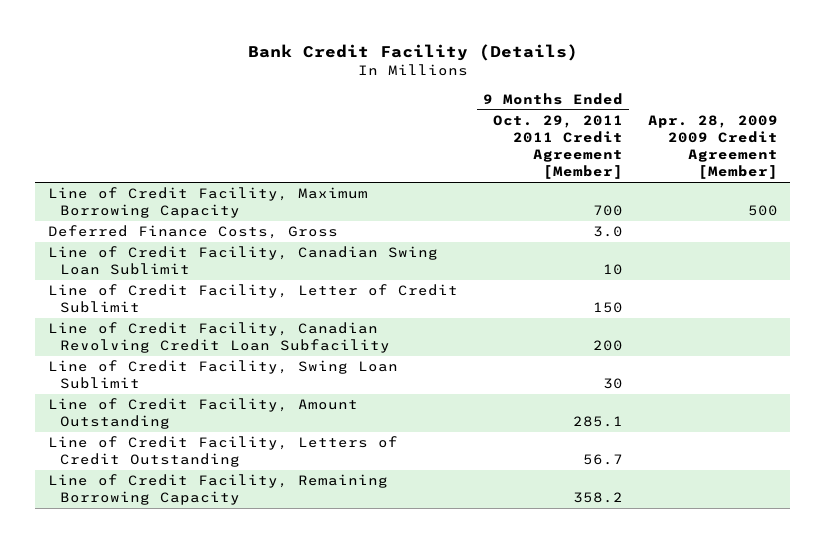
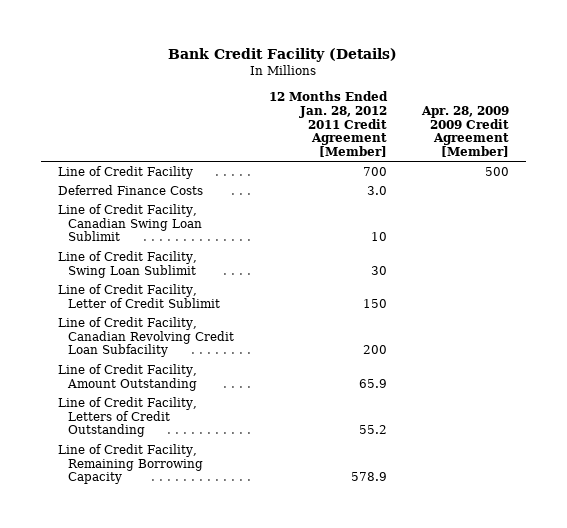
- | 9 Months Ended Oct. 29, 2011 2011 Credit Agreement [Member] | Apr. 28, 2009 2009 Credit Agreement [Member]
+ | 12 Months Ended Jan. 28, 2012 2011 Credit Agreement [Member] | Apr. 28, 2009 2009 Credit Agreement [Member]
- Line of Credit Facility, Maximum Borrowing Capacity | 700 | 500
- Deferred Finance Costs, Gross | 3.0 |
+ Line of Credit Facility | 700 | 500
+ Deferred Finance Costs | 3.0 |
moved up: Line of Credit Facility, Swing Loan Sublimit | 30 |

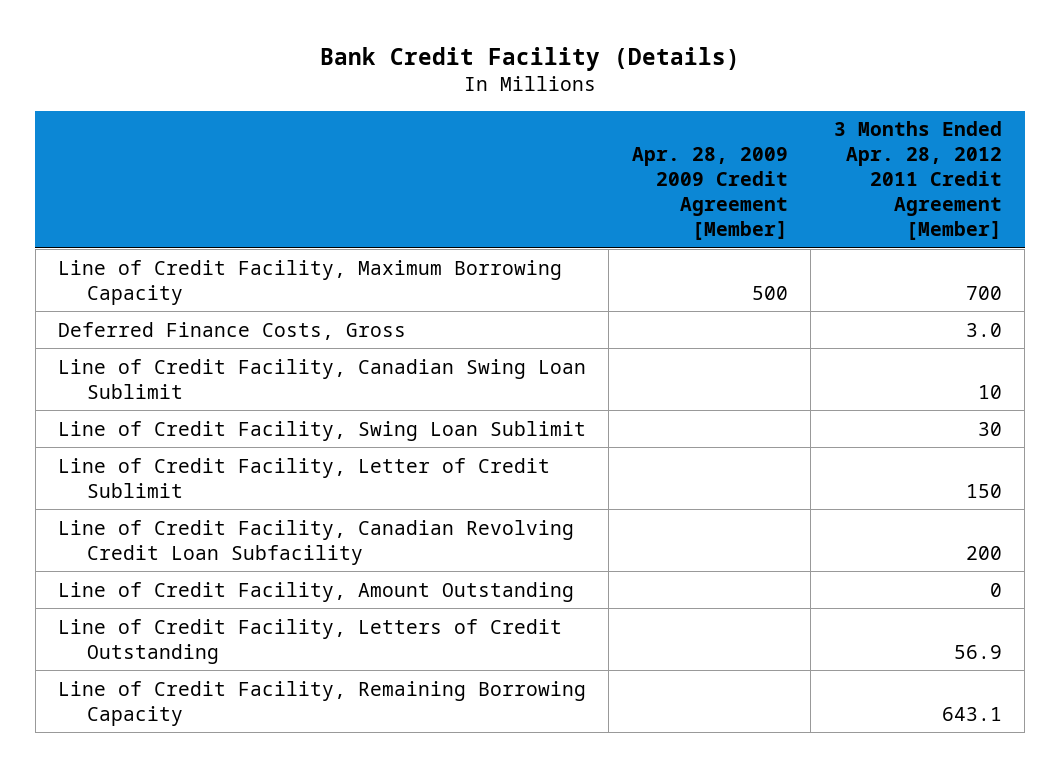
- | 12 Months Ended Jan. 28, 2012 2011 Credit Agreement [Member] | Apr. 28, 2009 2009 Credit Agreement [Member]
+ | Apr. 28, 2009 2009 Credit Agreement [Member] | 3 Months Ended Apr. 28, 2012 2011 Credit Agreement [Member]
- Line of Credit Facility | 700 | 500
- Deferred Finance Costs | 3.0 |
+ Line of Credit Facility, Maximum Borrowing Capacity | 500 | 700
+ Deferred Finance Costs, Gross | | 3.0

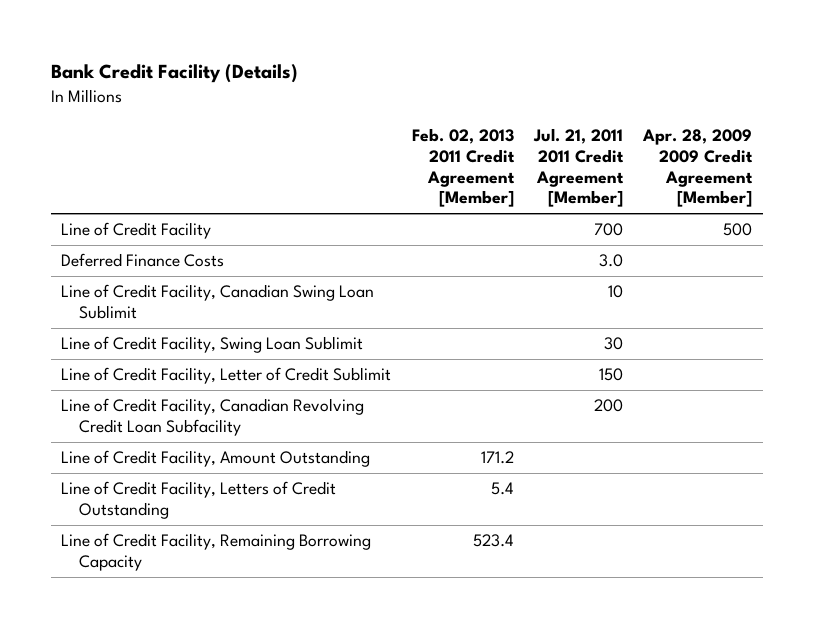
- | Apr. 28, 2009 2009 Credit Agreement [Member] | 3 Months Ended Apr. 28, 2012 2011 Credit Agreement [Member]
+ | Feb. 02, 2013 2011 Credit Agreement [Member] | Jul. 21, 2011 2011 Credit Agreement [Member] | Apr. 28, 2009 2009 Credit Agreement [Member]
- Line of Credit Facility, Maximum Borrowing Capacity | 500 | 700
- Deferred Finance Costs, Gross | | 3.0
+ Line of Credit Facility | | 700 | 500
+ Deferred Finance Costs | | 3.0 |

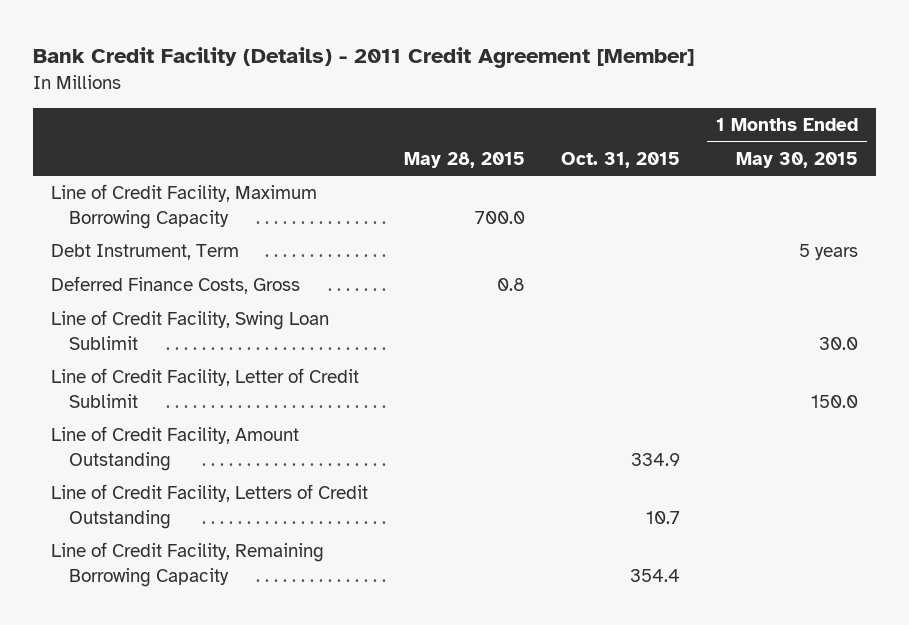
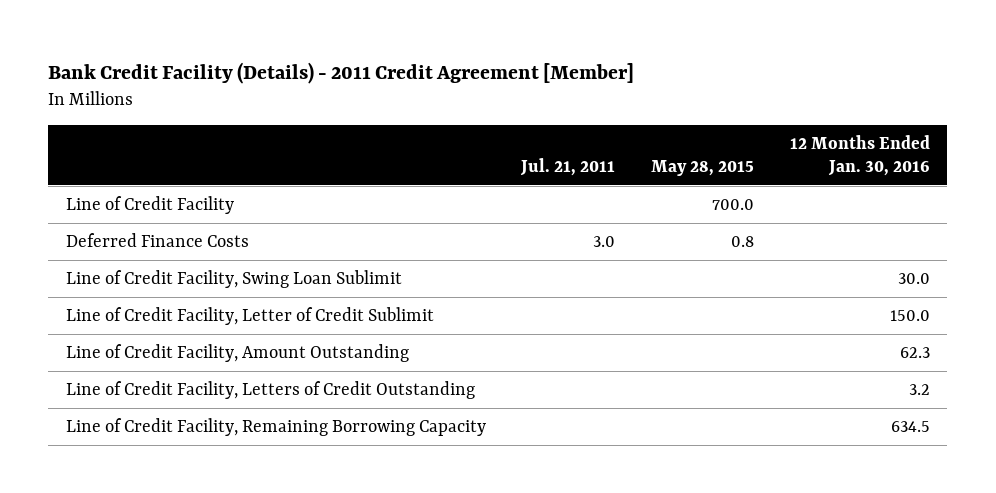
- | May 28, 2015 | Oct. 31, 2015 | 1 Months Ended May 30, 2015
+ | Jul. 21, 2011 | May 28, 2015 | 12 Months Ended Jan. 30, 2016
- Line of Credit Facility, Maximum Borrowing Capacity | 700.0 | |
- Debt Instrument, Term | | | 5 years
- Deferred Finance Costs, Gross | 0.8 | |
+ Line of Credit Facility | | 700.0 |
+ Deferred Finance Costs | 3.0 | 0.8 |

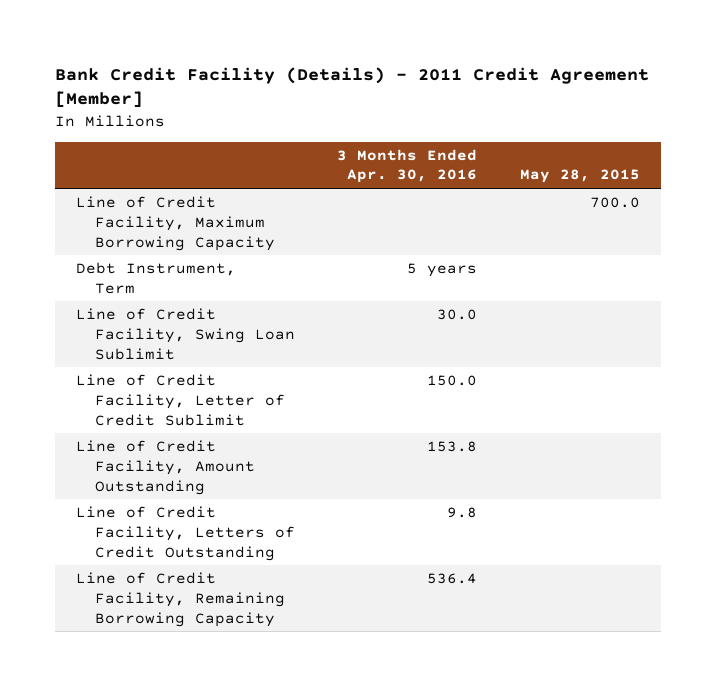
- | Jul. 21, 2011 | May 28, 2015 | 12 Months Ended Jan. 30, 2016
+ | 3 Months Ended Apr. 30, 2016 | May 28, 2015
- Line of Credit Facility | | 700.0 |
- Deferred Finance Costs | 3.0 | 0.8 |
+ Line of Credit Facility, Maximum Borrowing Capacity | | 700.0
+ Debt Instrument, Term | 5 years |

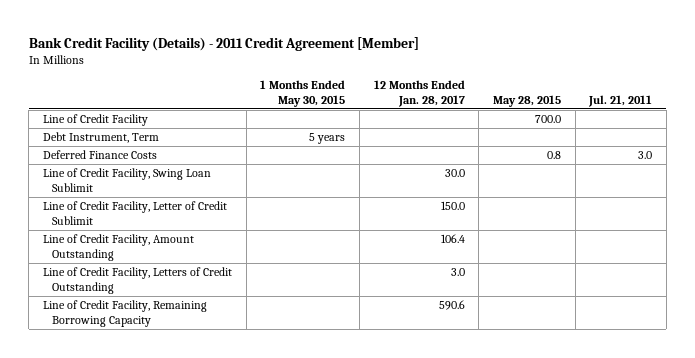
- | 3 Months Ended Apr. 30, 2016 | May 28, 2015
+ | 1 Months Ended May 30, 2015 | 12 Months Ended Jan. 28, 2017 | May 28, 2015 | Jul. 21, 2011
- Line of Credit Facility, Maximum Borrowing Capacity | | 700.0
+ Line of Credit Facility | | | 700.0 |
+ Deferred Finance Costs | | | 0.8 | 3.0

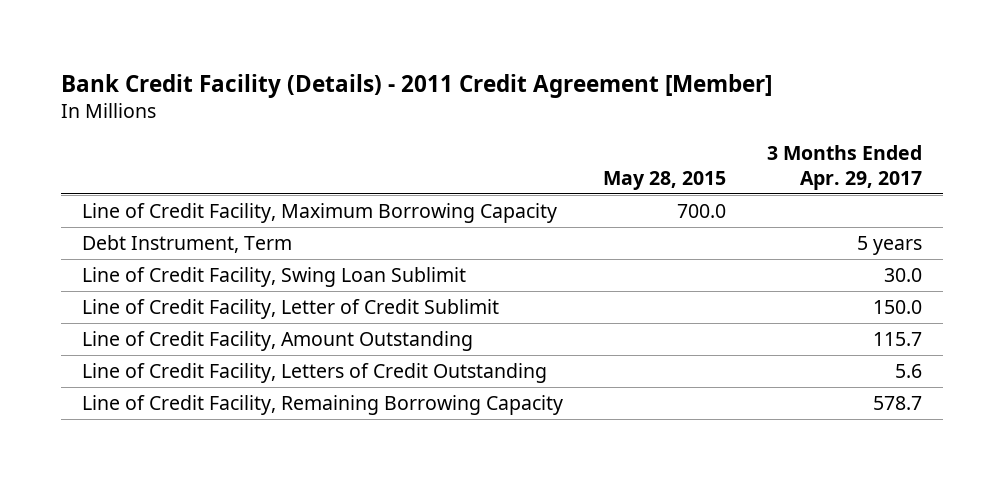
- | 1 Months Ended May 30, 2015 | 12 Months Ended Jan. 28, 2017 | May 28, 2015 | Jul. 21, 2011
+ | May 28, 2015 | 3 Months Ended Apr. 29, 2017
- Line of Credit Facility | | | 700.0 |
+ Line of Credit Facility, Maximum Borrowing Capacity | 700.0 |
- Deferred Finance Costs | | | 0.8 | 3.0

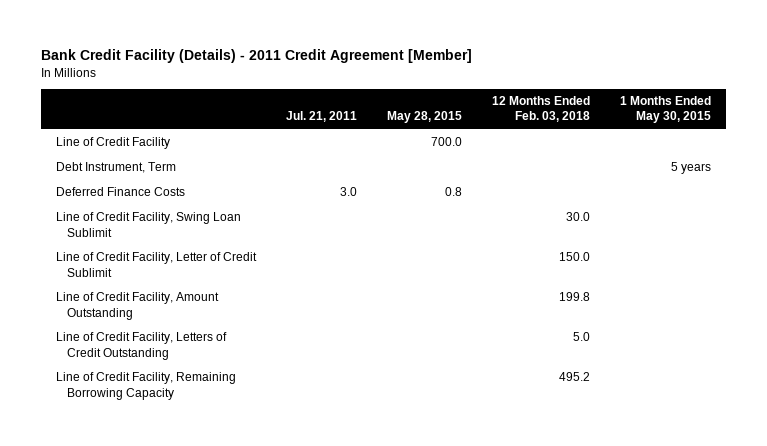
- | May 28, 2015 | 3 Months Ended Apr. 29, 2017
+ | Jul. 21, 2011 | May 28, 2015 | 12 Months Ended Feb. 03, 2018 | 1 Months Ended May 30, 2015
- Line of Credit Facility, Maximum Borrowing Capacity | 700.0 |
+ Line of Credit Facility | | 700.0 | |
+ Deferred Finance Costs | 3.0 | 0.8 | |

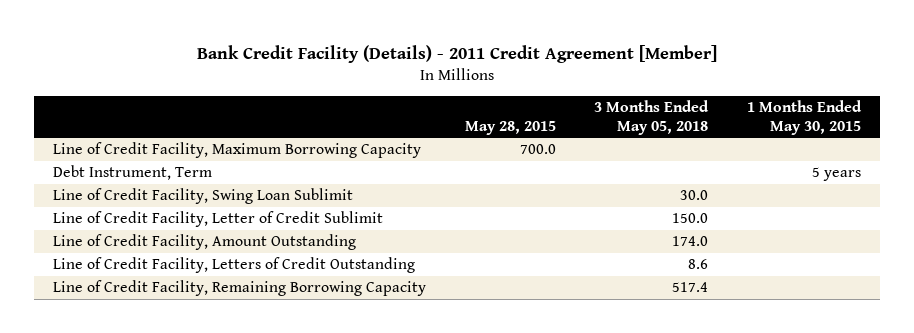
- | Jul. 21, 2011 | May 28, 2015 | 12 Months Ended Feb. 03, 2018 | 1 Months Ended May 30, 2015
+ | May 28, 2015 | 3 Months Ended May 05, 2018 | 1 Months Ended May 30, 2015
- Line of Credit Facility | | 700.0 | |
+ Line of Credit Facility, Maximum Borrowing Capacity | 700.0 | |
- Deferred Finance Costs | 3.0 | 0.8 | |

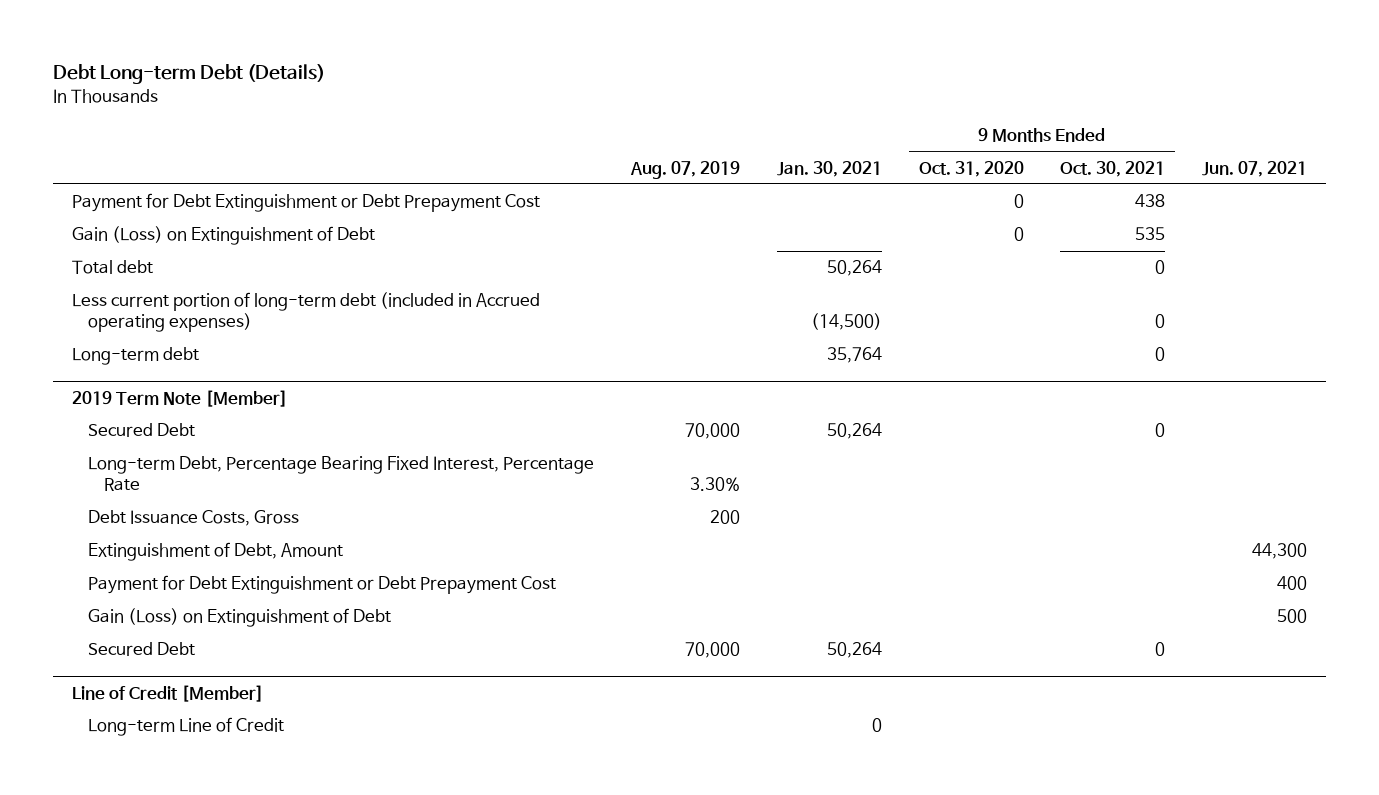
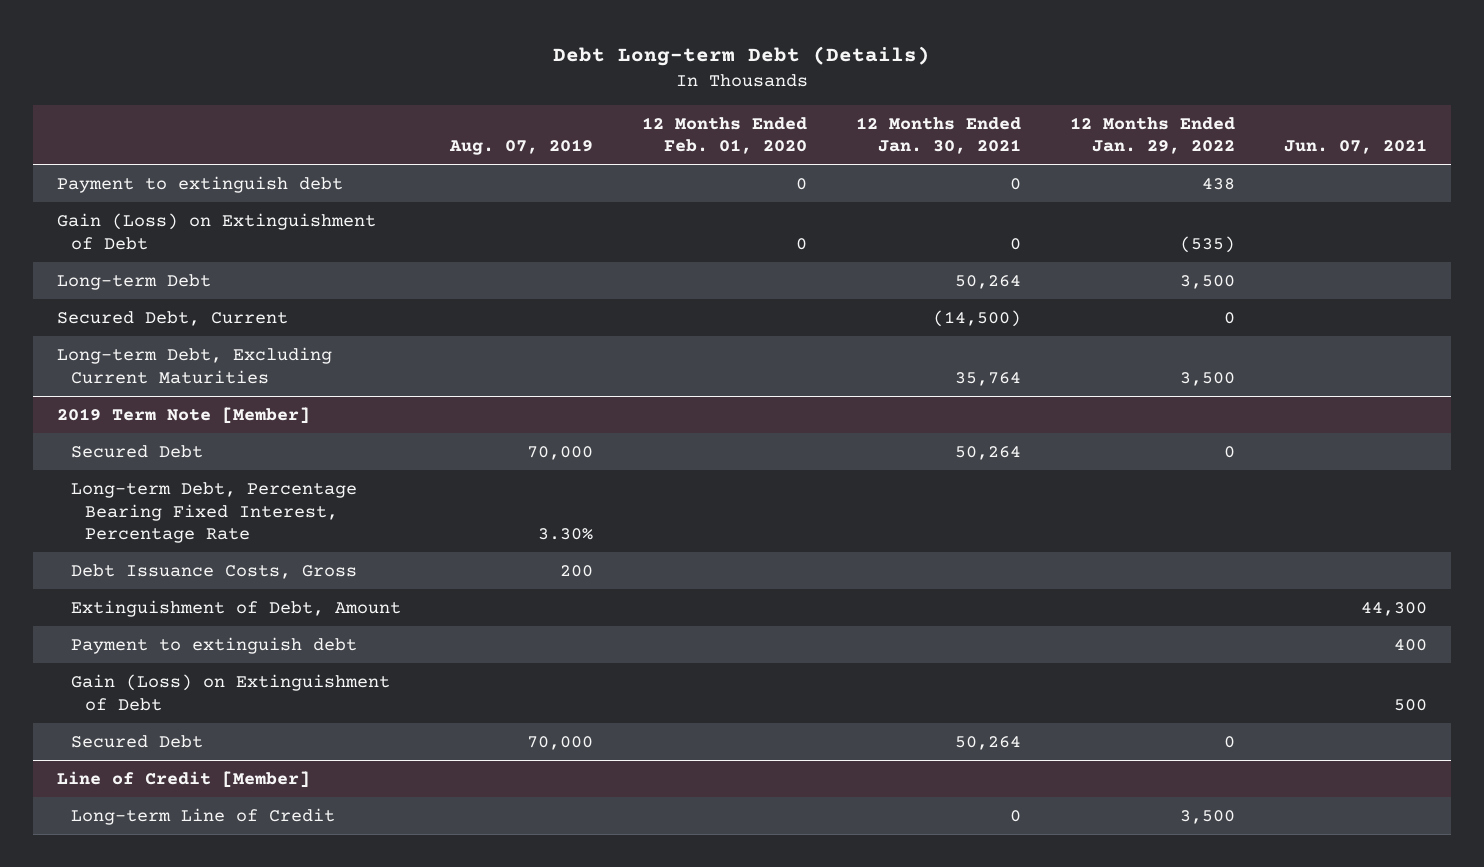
- | Aug. 07, 2019 | Jan. 30, 2021 | 9 Months Ended Oct. 31, 2020 | 9 Months Ended Oct. 30, 2021 | Jun. 07, 2021
+ | Aug. 07, 2019 | 12 Months Ended Feb. 01, 2020 | 12 Months Ended Jan. 30, 2021 | 12 Months Ended Jan. 29, 2022 | Jun. 07, 2021
- Payment for Debt Extinguishment or Debt Prepayment Cost | | | 0 | 438 |
+ Payment to extinguish debt | | 0 | 0 | 438 |
- Total debt | | 50,264 | | 0 |
- Less current portion of long-term debt (included in Accrued operating expenses) | | (14,500) | | 0 |
- Long-term debt | | 35,764 | | 0 |
+ Long-term Debt | | | 50,264 | 3,500 |
+ Secured Debt, Current | | | (14,500) | 0 |
+ Long-term Debt, Excluding Current Maturities | | | 35,764 | 3,500 |
@ 2019 Term Note [Member]
- Payment for Debt Extinguishment or Debt Prepayment Cost | | | | | 400
+ Payment to extinguish debt | | | | | 400

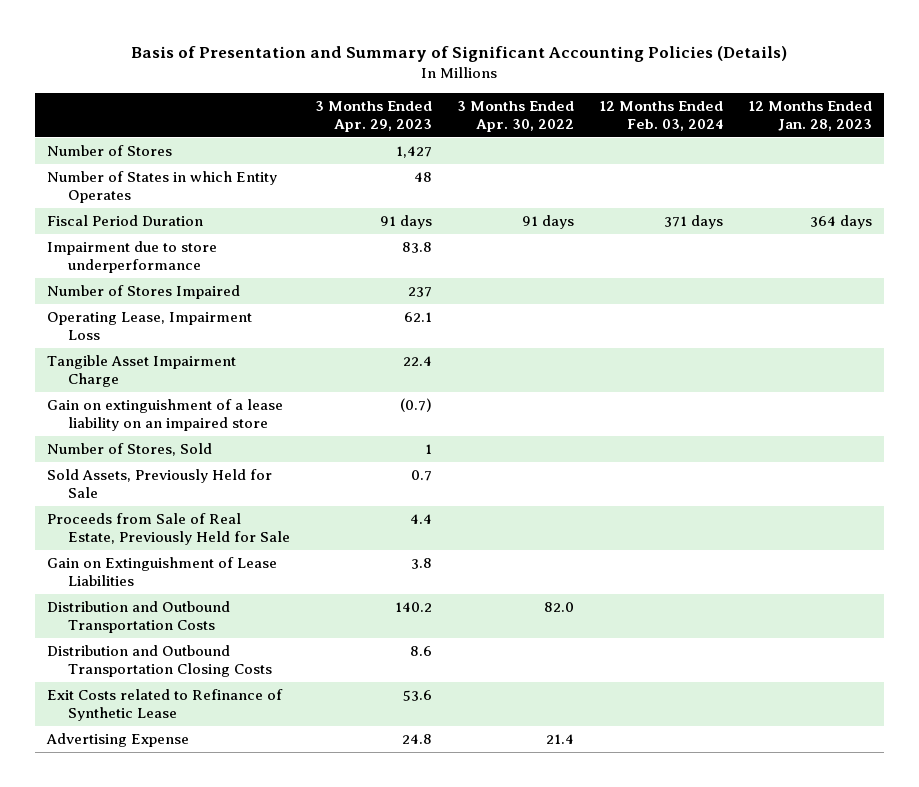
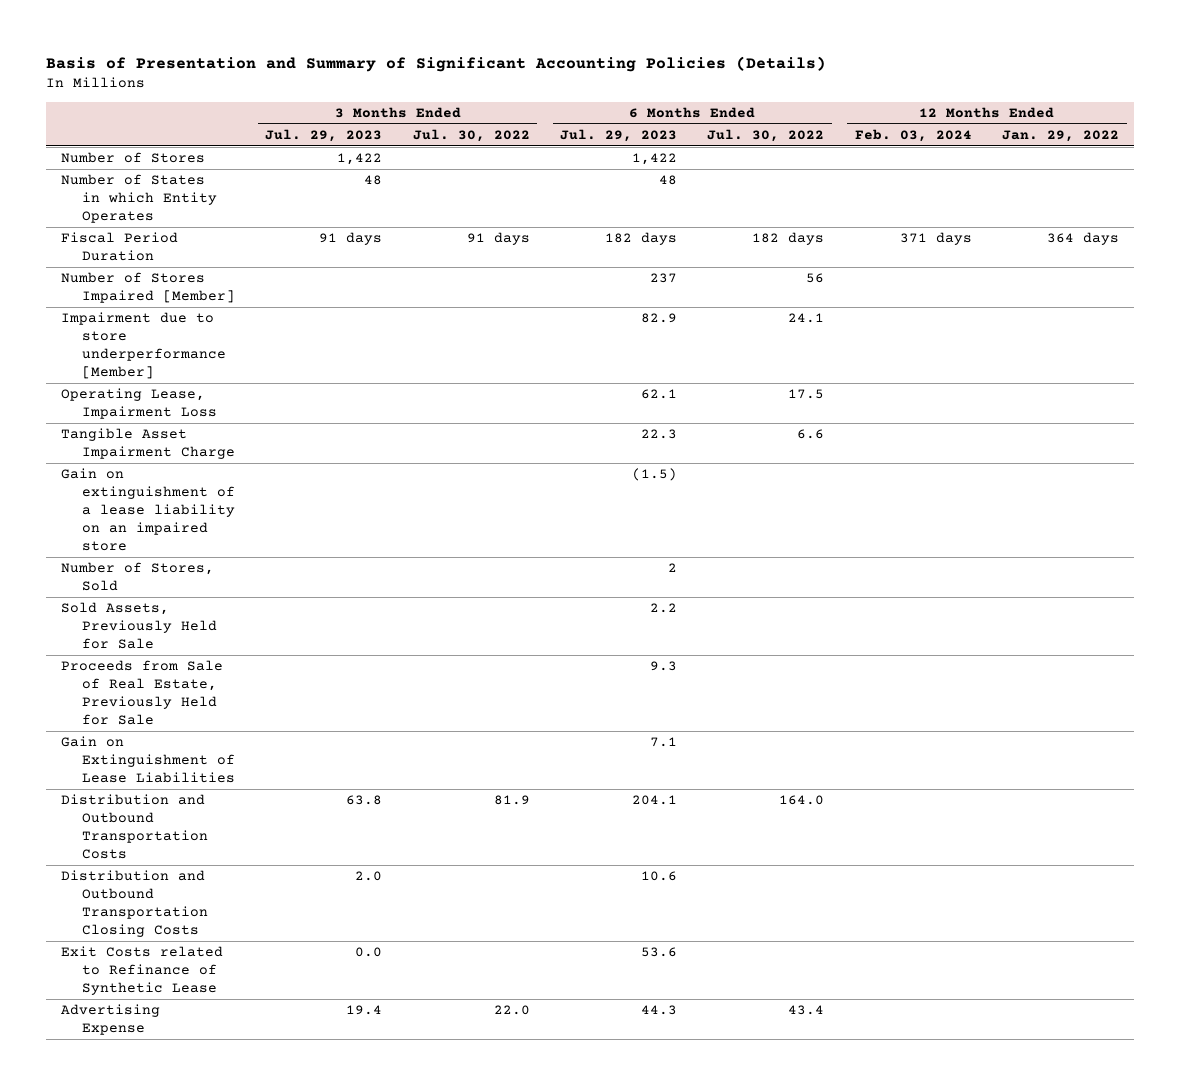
- | 3 Months Ended Apr. 29, 2023 | 3 Months Ended Apr. 30, 2022 | 12 Months Ended Feb. 03, 2024 | 12 Months Ended Jan. 28, 2023
+ | 3 Months Ended Jul. 29, 2023 | 3 Months Ended Jul. 30, 2022 | 6 Months Ended Jul. 29, 2023 | 6 Months Ended Jul. 30, 2022 | 12 Months Ended Feb. 03, 2024 | 12 Months Ended Jan. 29, 2022
- Impairment due to store underperformance | 83.8 | | |
- Number of Stores Impaired | 237 | | |
+ Number of Stores Impaired [Member] | | | 237 | 56 | |
+ Impairment due to store underperformance [Member] | | | 82.9 | 24.1 | |

